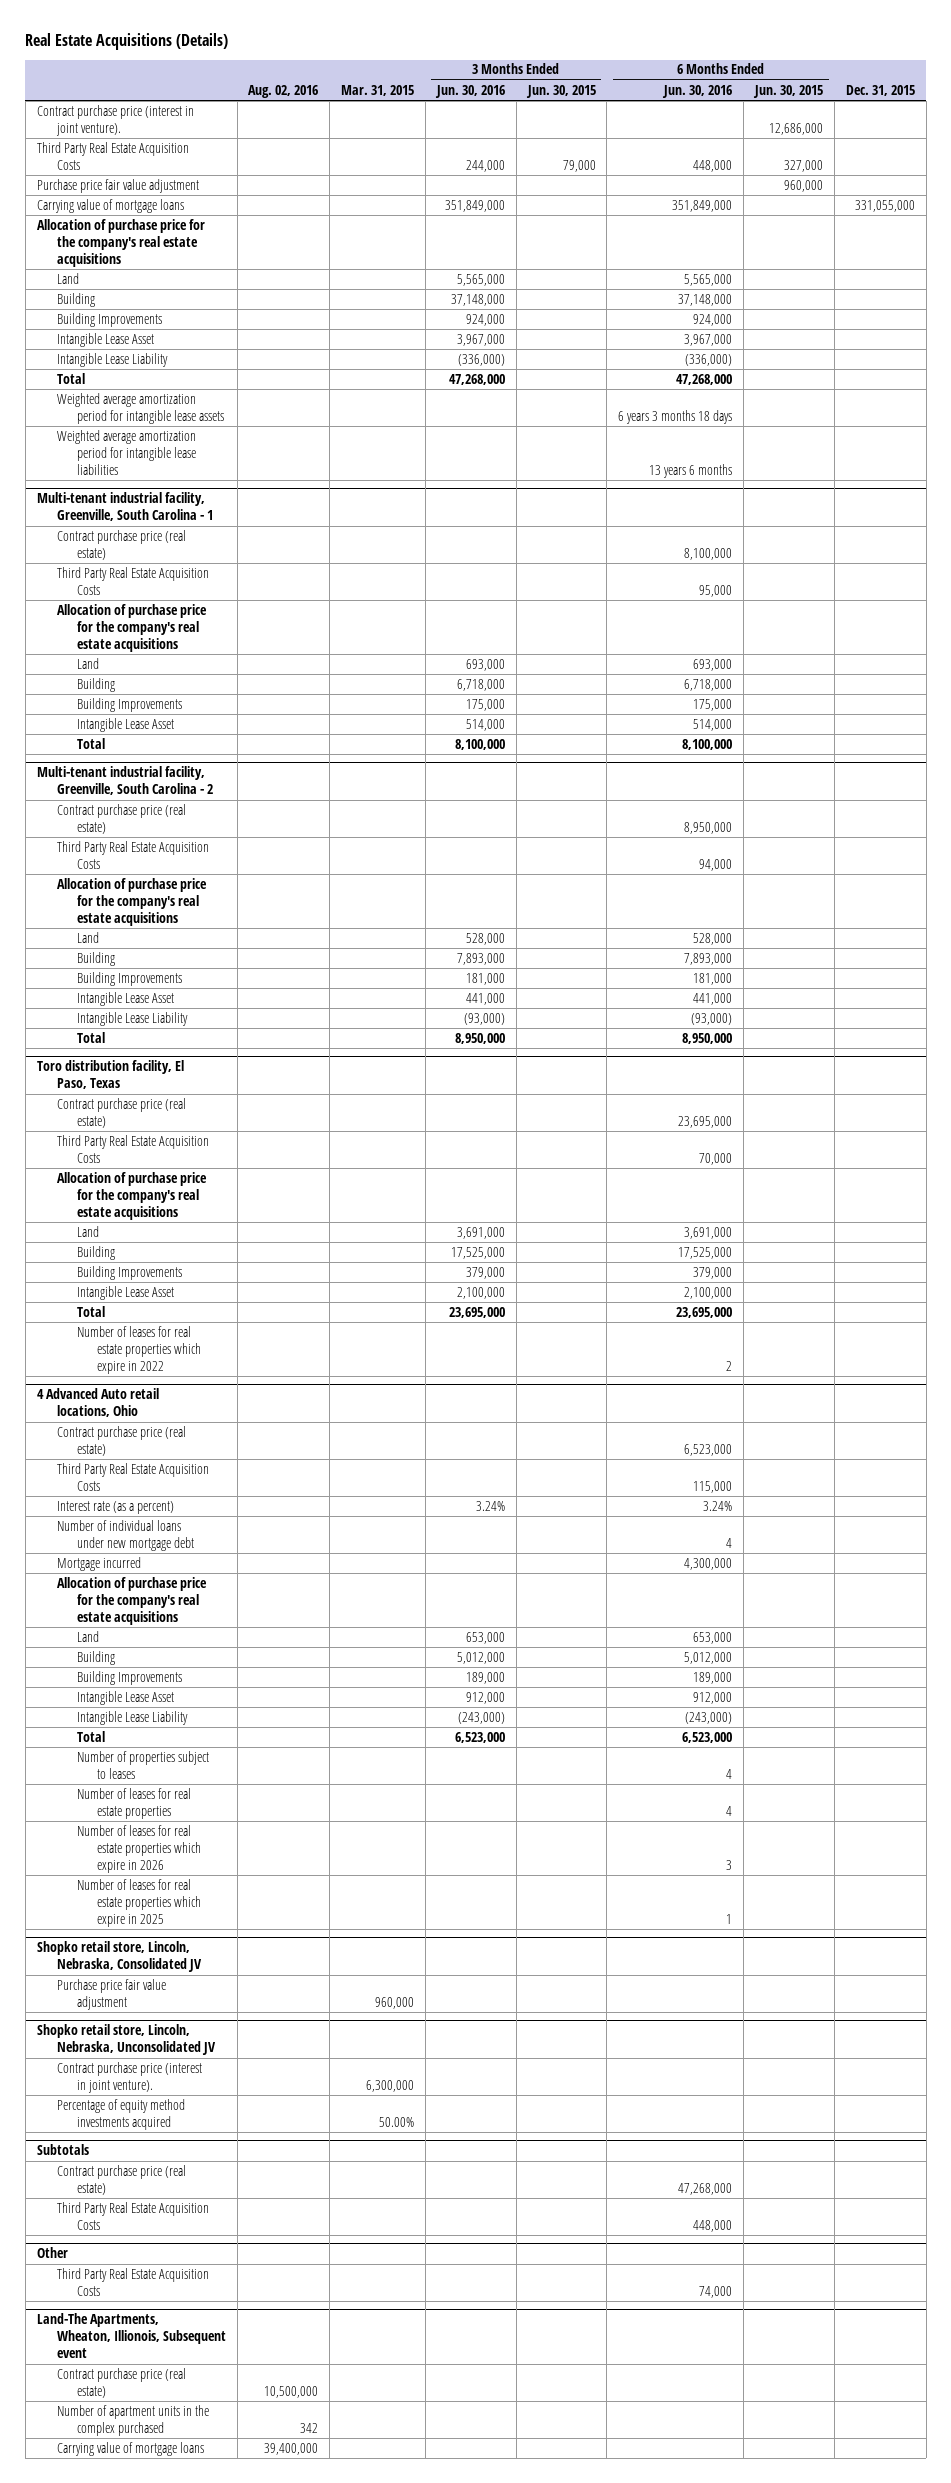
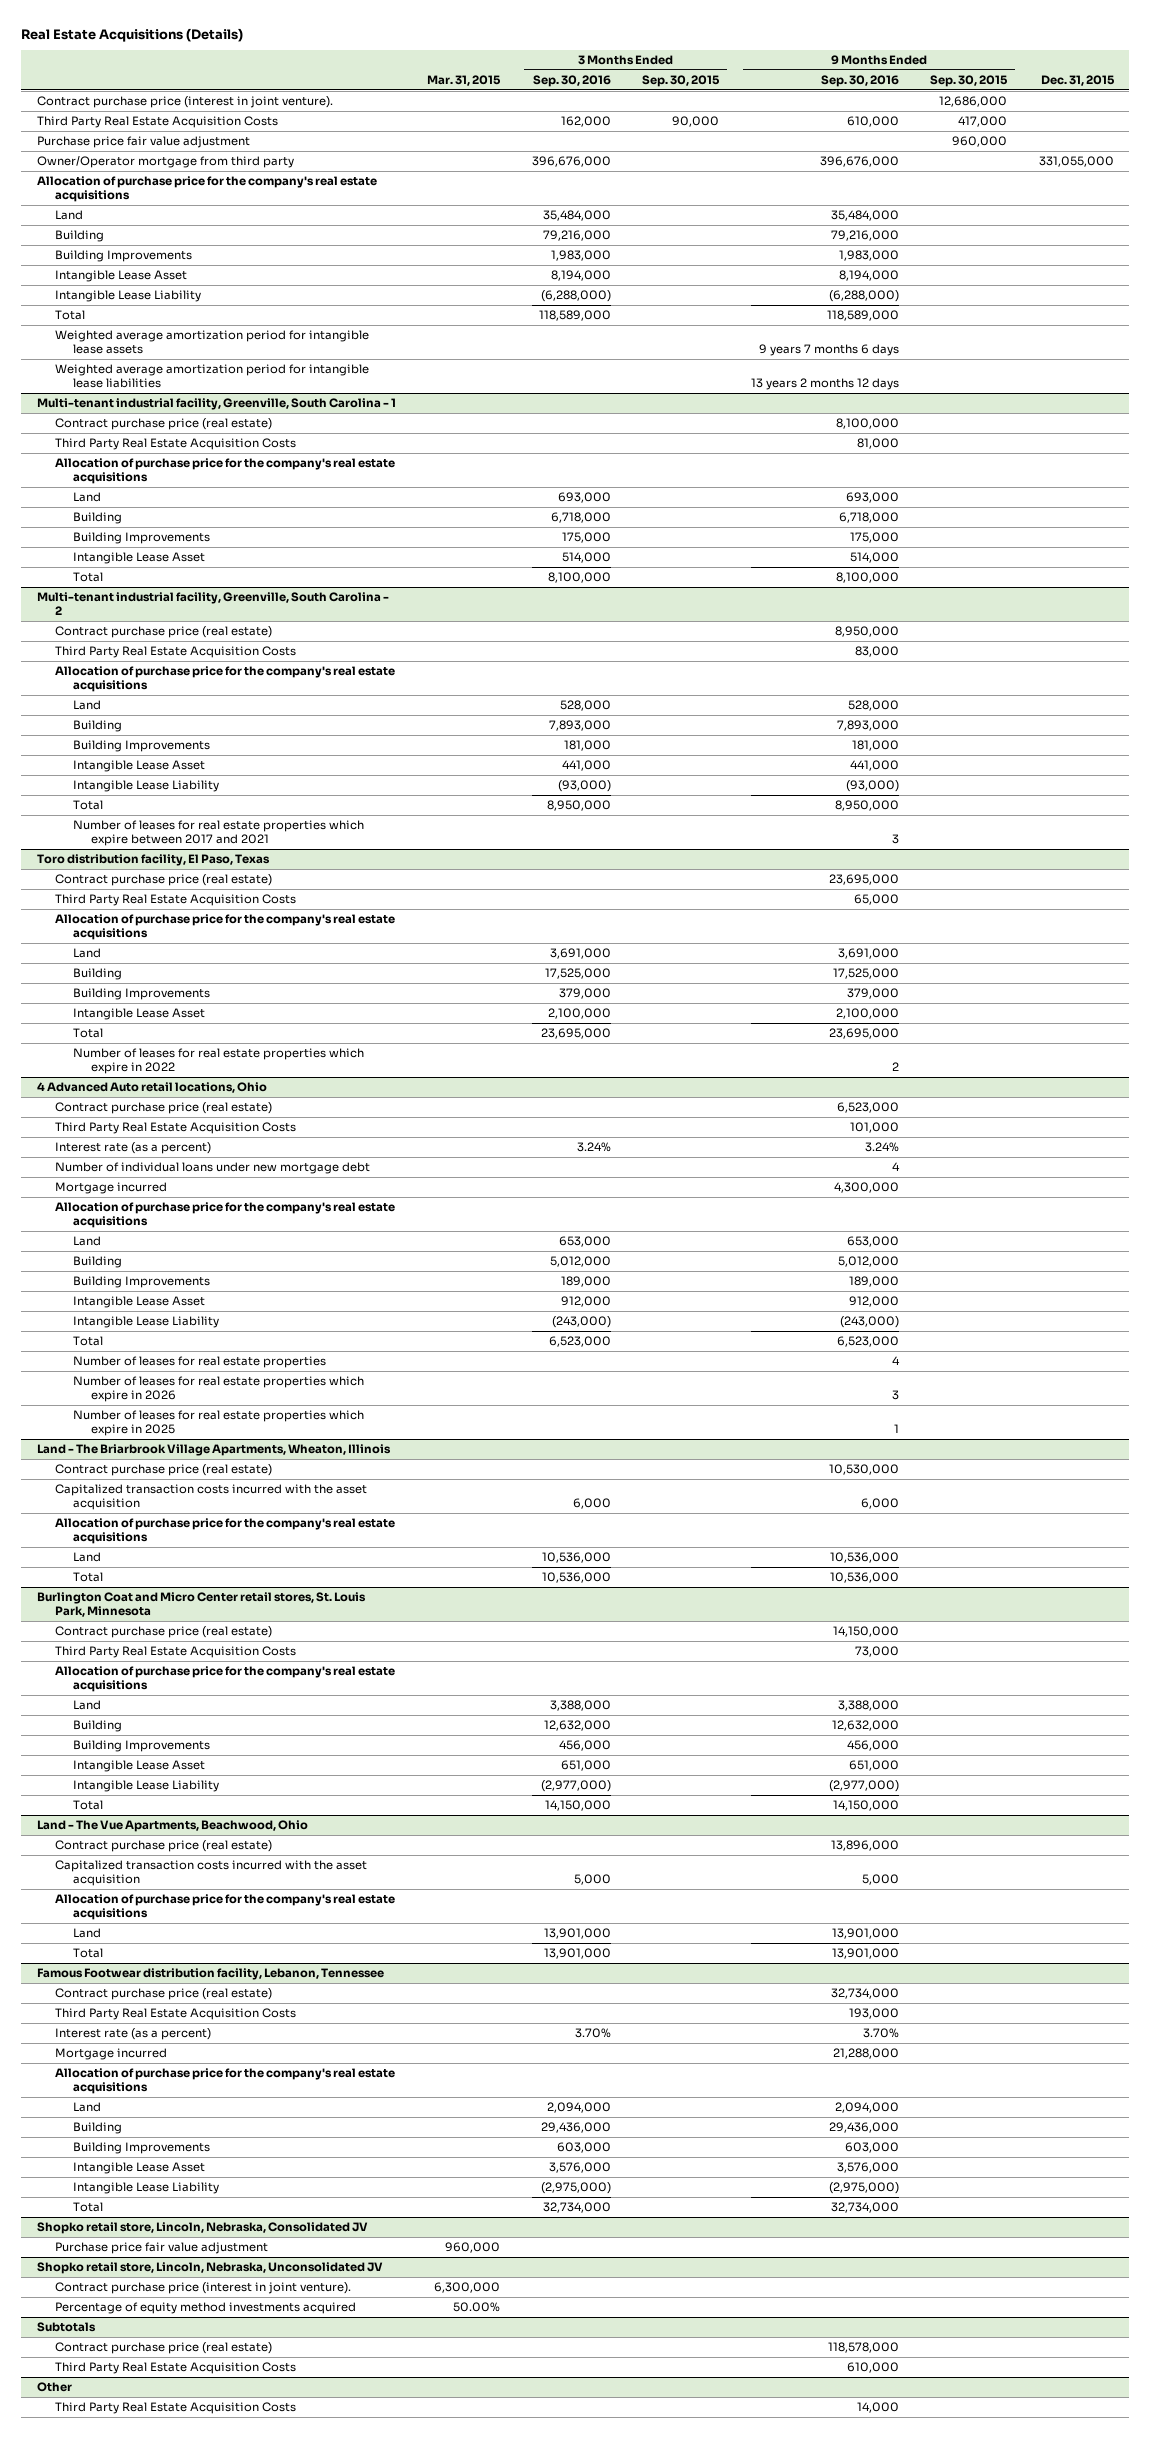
- | Aug. 02, 2016 | Mar. 31, 2015 | 3 Months Ended Jun. 30, 2016 | 3 Months Ended Jun. 30, 2015 | 6 Months Ended Jun. 30, 2016 | 6 Months Ended Jun. 30, 2015 | Dec. 31, 2015
+ | Mar. 31, 2015 | 3 Months Ended Sep. 30, 2016 | 3 Months Ended Sep. 30, 2015 | 9 Months Ended Sep. 30, 2016 | 9 Months Ended Sep. 30, 2015 | Dec. 31, 2015
- Carrying value of mortgage loans | | | 351,849,000 | | 351,849,000 | | 331,055,000
+ Owner/Operator mortgage from third party | | 396,676,000 | | 396,676,000 | | 331,055,000
@ Multi-tenant industrial facility, Greenville, South Carolina - 2
+ Number of leases for real estate properties which expire between 2017 and 2021 | | | | 3 | |
@ 4 Advanced Auto retail locations, Ohio
- Number of properties subject to leases | | | | | 4 | |
+ Land - The Briarbrook Village Apartments, Wheaton, Illinois
+ Contract purchase price (real estate) | | | | 10,530,000 | |
+ Capitalized transaction costs incurred with the asset acquisition | | 6,000 | | 6,000 | |
+ Allocation of purchase price for the company's real estate acquisitions
+ Land | | 10,536,000 | | 10,536,000 | |
+ Total | | 10,536,000 | | 10,536,000 | |
+ Burlington Coat and Micro Center retail stores, St. Louis Park, Minnesota
+ Contract purchase price (real estate) | | | | 14,150,000 | |
+ Third Party Real Estate Acquisition Costs | | | | 73,000 | |
+ Allocation of purchase price for the company's real estate acquisitions
+ Land | | 3,388,000 | | 3,388,000 | |
+ Building | | 12,632,000 | | 12,632,000 | |
+ Building Improvements | | 456,000 | | 456,000 | |
+ Intangible Lease Asset | | 651,000 | | 651,000 | |
+ Intangible Lease Liability | | (2,977,000) | | (2,977,000) | |
+ Total | | 14,150,000 | | 14,150,000 | |
+ Land - The Vue Apartments, Beachwood, Ohio
+ Contract purchase price (real estate) | | | | 13,896,000 | |
+ Capitalized transaction costs incurred with the asset acquisition | | 5,000 | | 5,000 | |
+ Allocation of purchase price for the company's real estate acquisitions
+ Land | | 13,901,000 | | 13,901,000 | |
+ Total | | 13,901,000 | | 13,901,000 | |
+ Famous Footwear distribution facility, Lebanon, Tennessee
+ Contract purchase price (real estate) | | | | 32,734,000 | |
+ Third Party Real Estate Acquisition Costs | | | | 193,000 | |
+ Interest rate (as a percent) | | 3.70% | | 3.70% | |
+ Mortgage incurred | | | | 21,288,000 | |
+ Allocation of purchase price for the company's real estate acquisitions
+ Land | | 2,094,000 | | 2,094,000 | |
+ Building | | 29,436,000 | | 29,436,000 | |
+ Building Improvements | | 603,000 | | 603,000 | |
+ Intangible Lease Asset | | 3,576,000 | | 3,576,000 | |
+ Intangible Lease Liability | | (2,975,000) | | (2,975,000) | |
+ Total | | 32,734,000 | | 32,734,000 | |
- Land-The Apartments, Wheaton, Illionois, Subsequent event
- Contract purchase price (real estate) | 10,500,000 | | | | | |
- Number of apartment units in the complex purchased | 342 | | | | | |
- Carrying value of mortgage loans | 39,400,000 | | | | | |

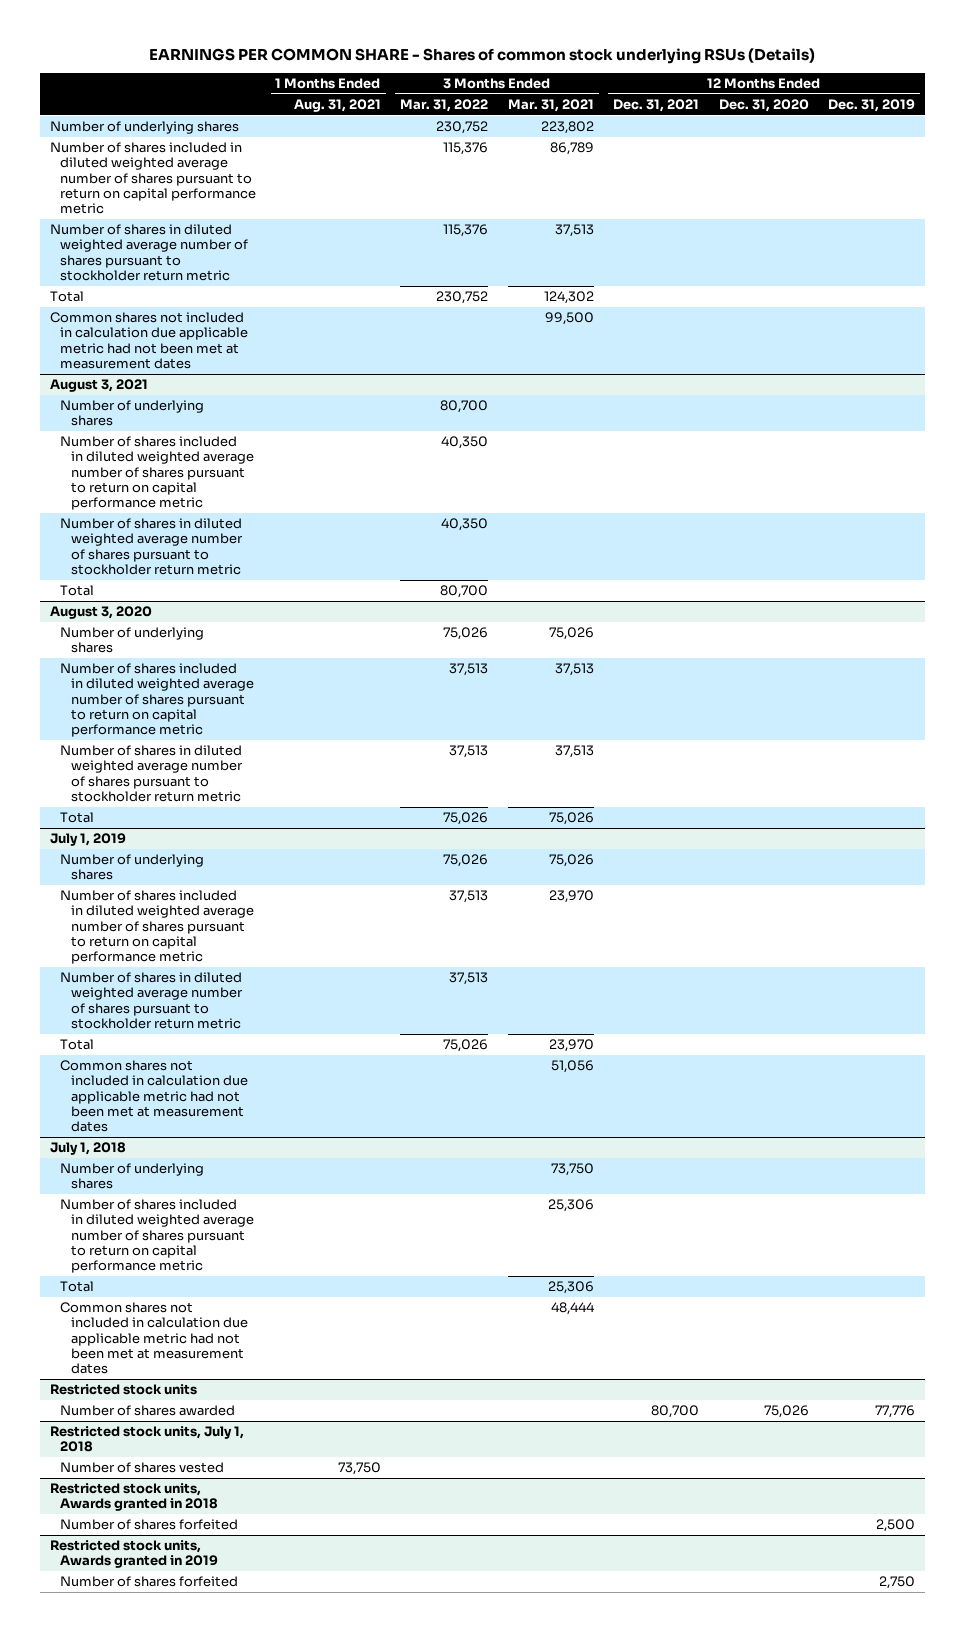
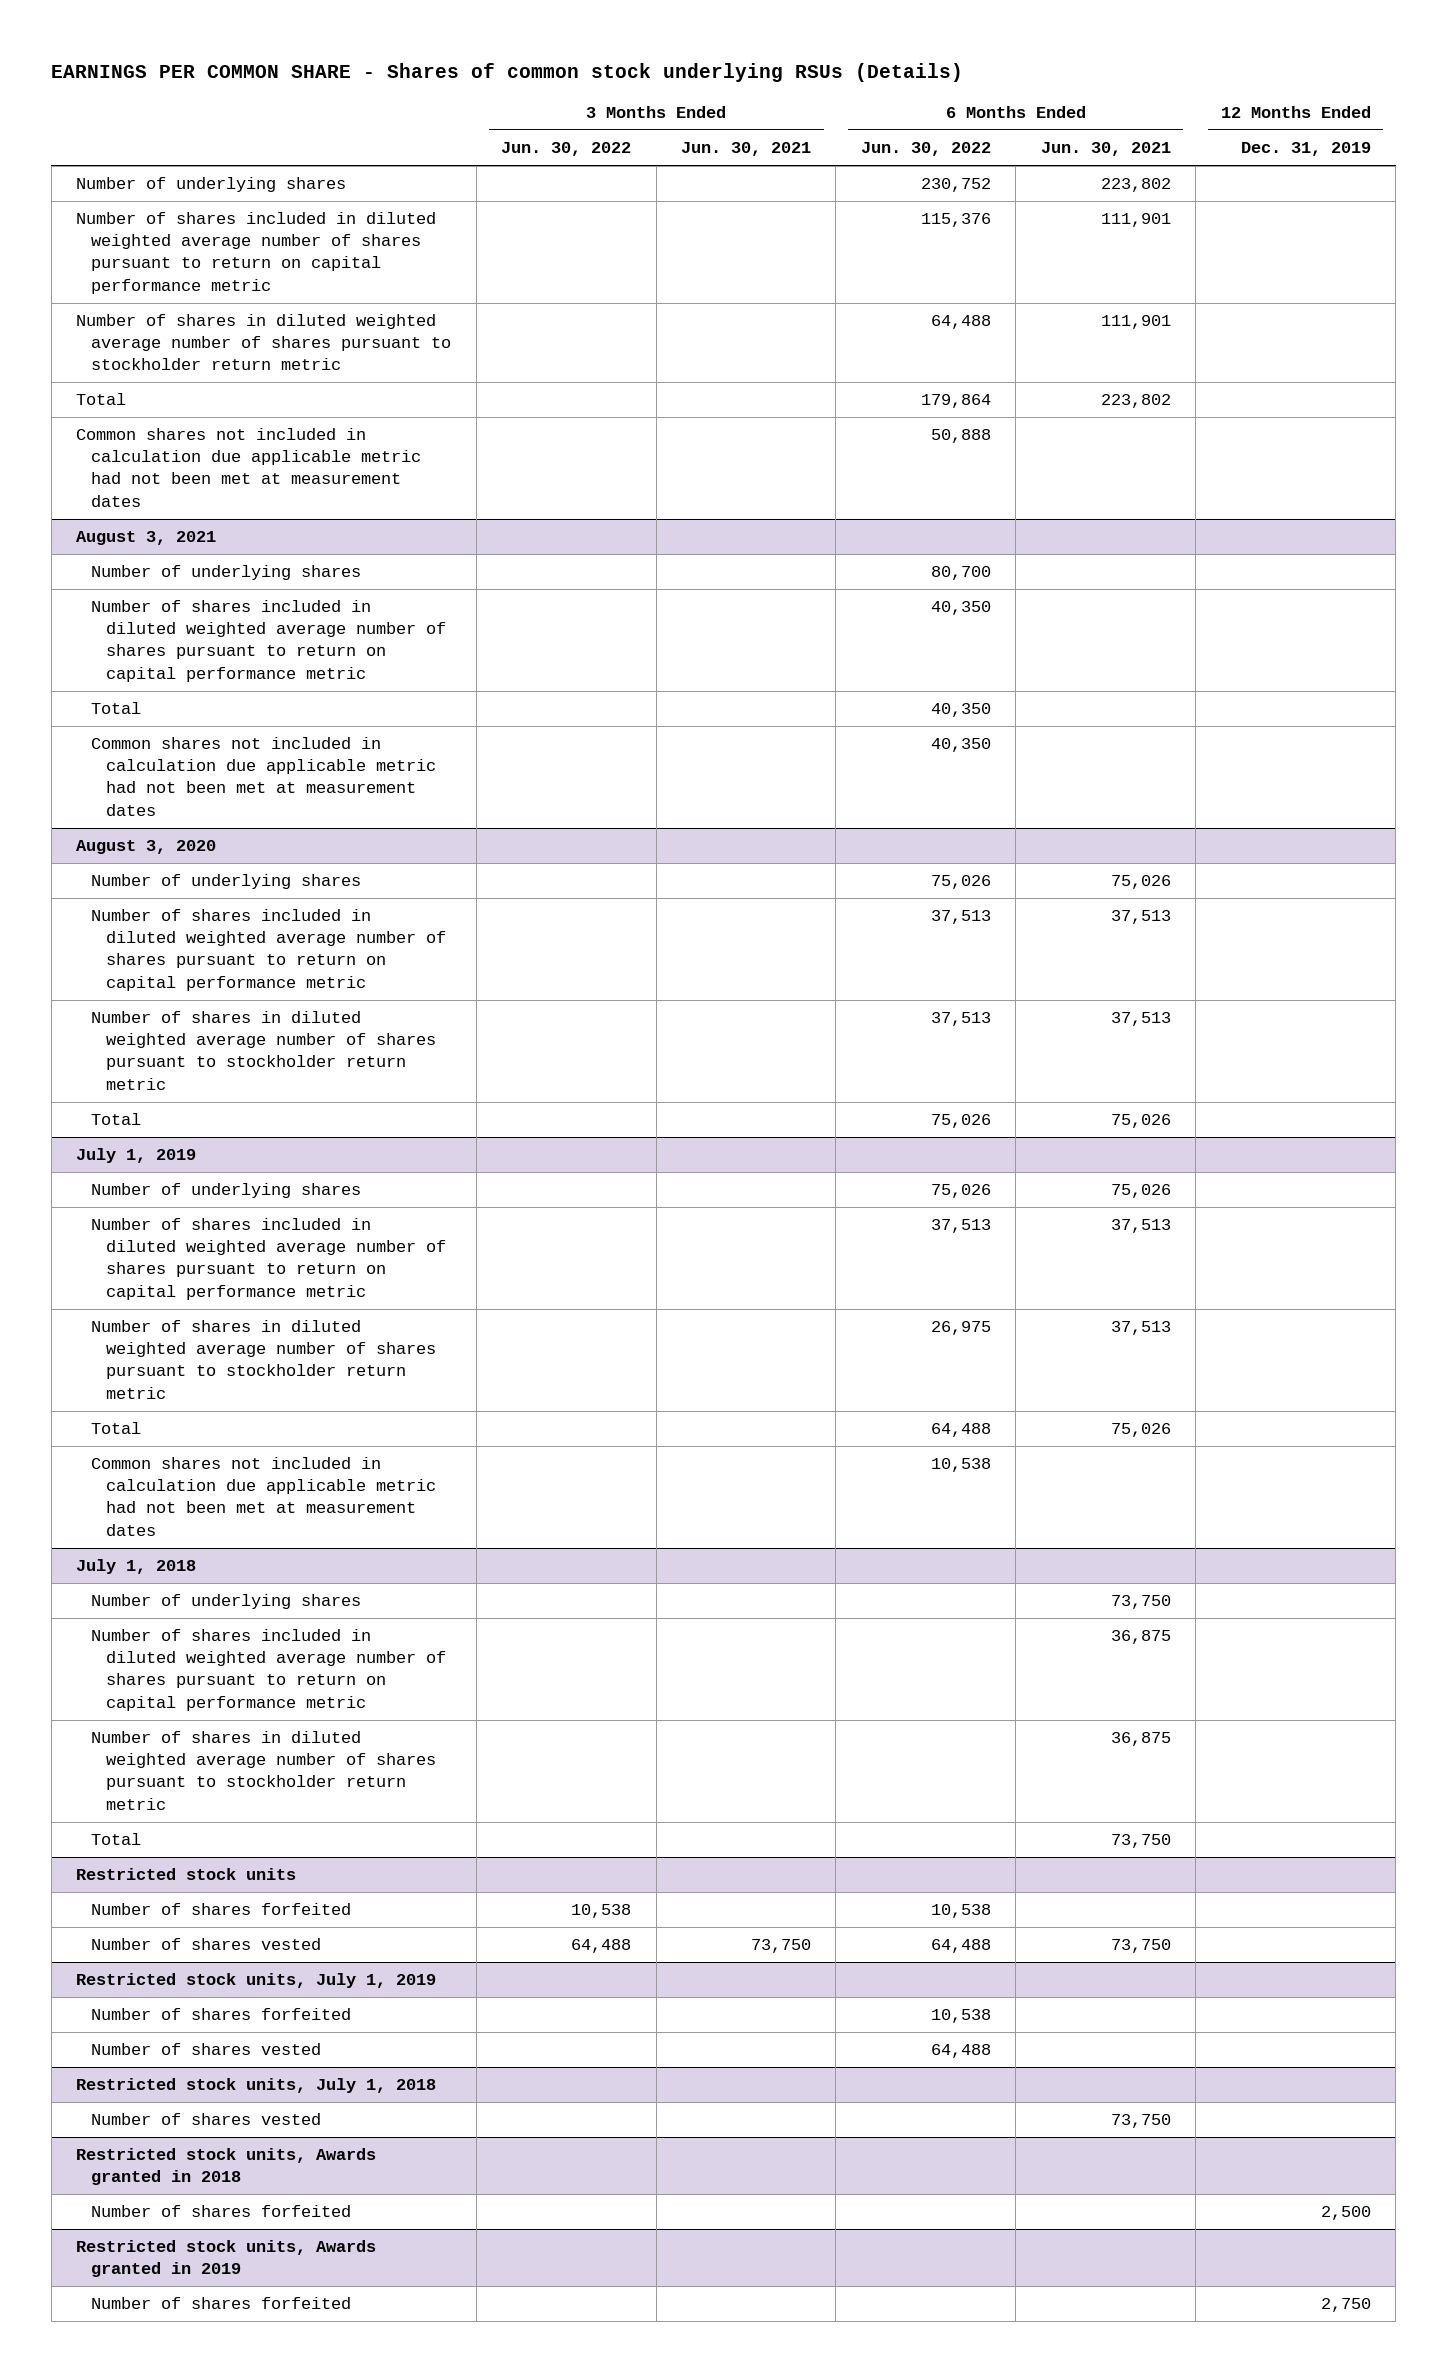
- | 1 Months Ended Aug. 31, 2021 | 3 Months Ended Mar. 31, 2022 | 3 Months Ended Mar. 31, 2021 | 12 Months Ended Dec. 31, 2021 | 12 Months Ended Dec. 31, 2020 | 12 Months Ended Dec. 31, 2019
+ | 3 Months Ended Jun. 30, 2022 | 3 Months Ended Jun. 30, 2021 | 6 Months Ended Jun. 30, 2022 | 6 Months Ended Jun. 30, 2021 | 12 Months Ended Dec. 31, 2019
@ August 3, 2021
- Number of shares in diluted weighted average number of shares pursuant to stockholder return metric | | 40,350 | | | |
+ Common shares not included in calculation due applicable metric had not been met at measurement dates | | | 40,350 | |
@ July 1, 2018
+ Number of shares in diluted weighted average number of shares pursuant to stockholder return metric | | | | 36,875 |
- Common shares not included in calculation due applicable metric had not been met at measurement dates | | | 48,444 | | |
@ Restricted stock units
- Number of shares awarded | | | | 80,700 | 75,026 | 77,776
+ Number of shares forfeited | 10,538 | | 10,538 | |
+ Number of shares vested | 64,488 | 73,750 | 64,488 | 73,750 |
+ Restricted stock units, July 1, 2019
+ Number of shares forfeited | | | 10,538 | |
+ Number of shares vested | | | 64,488 | |

